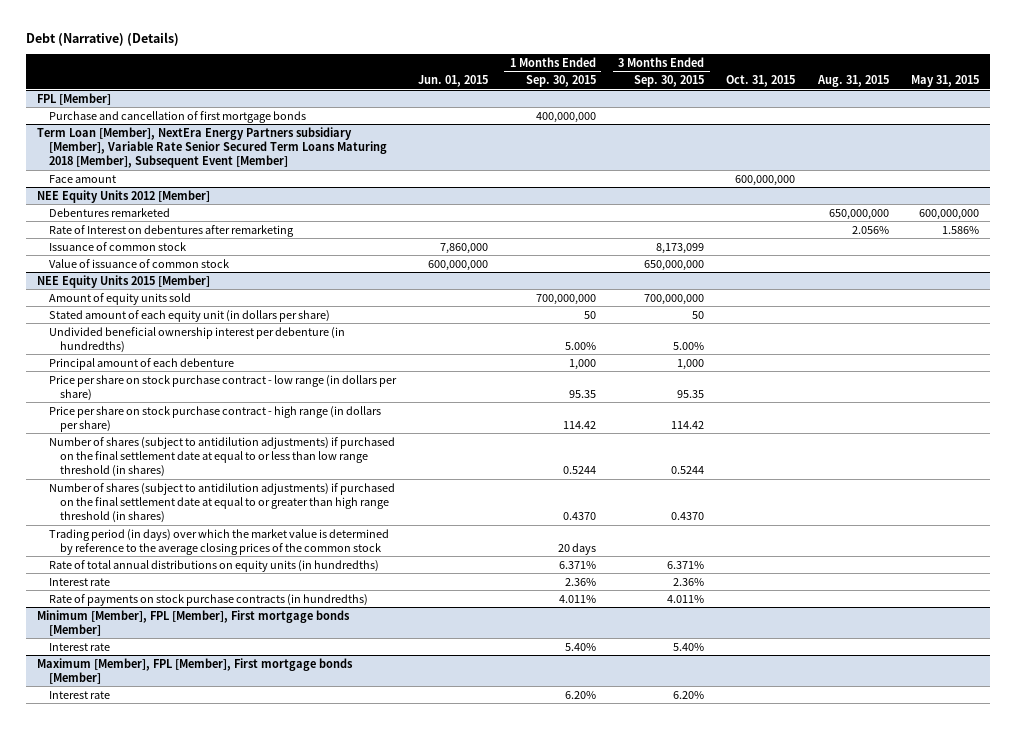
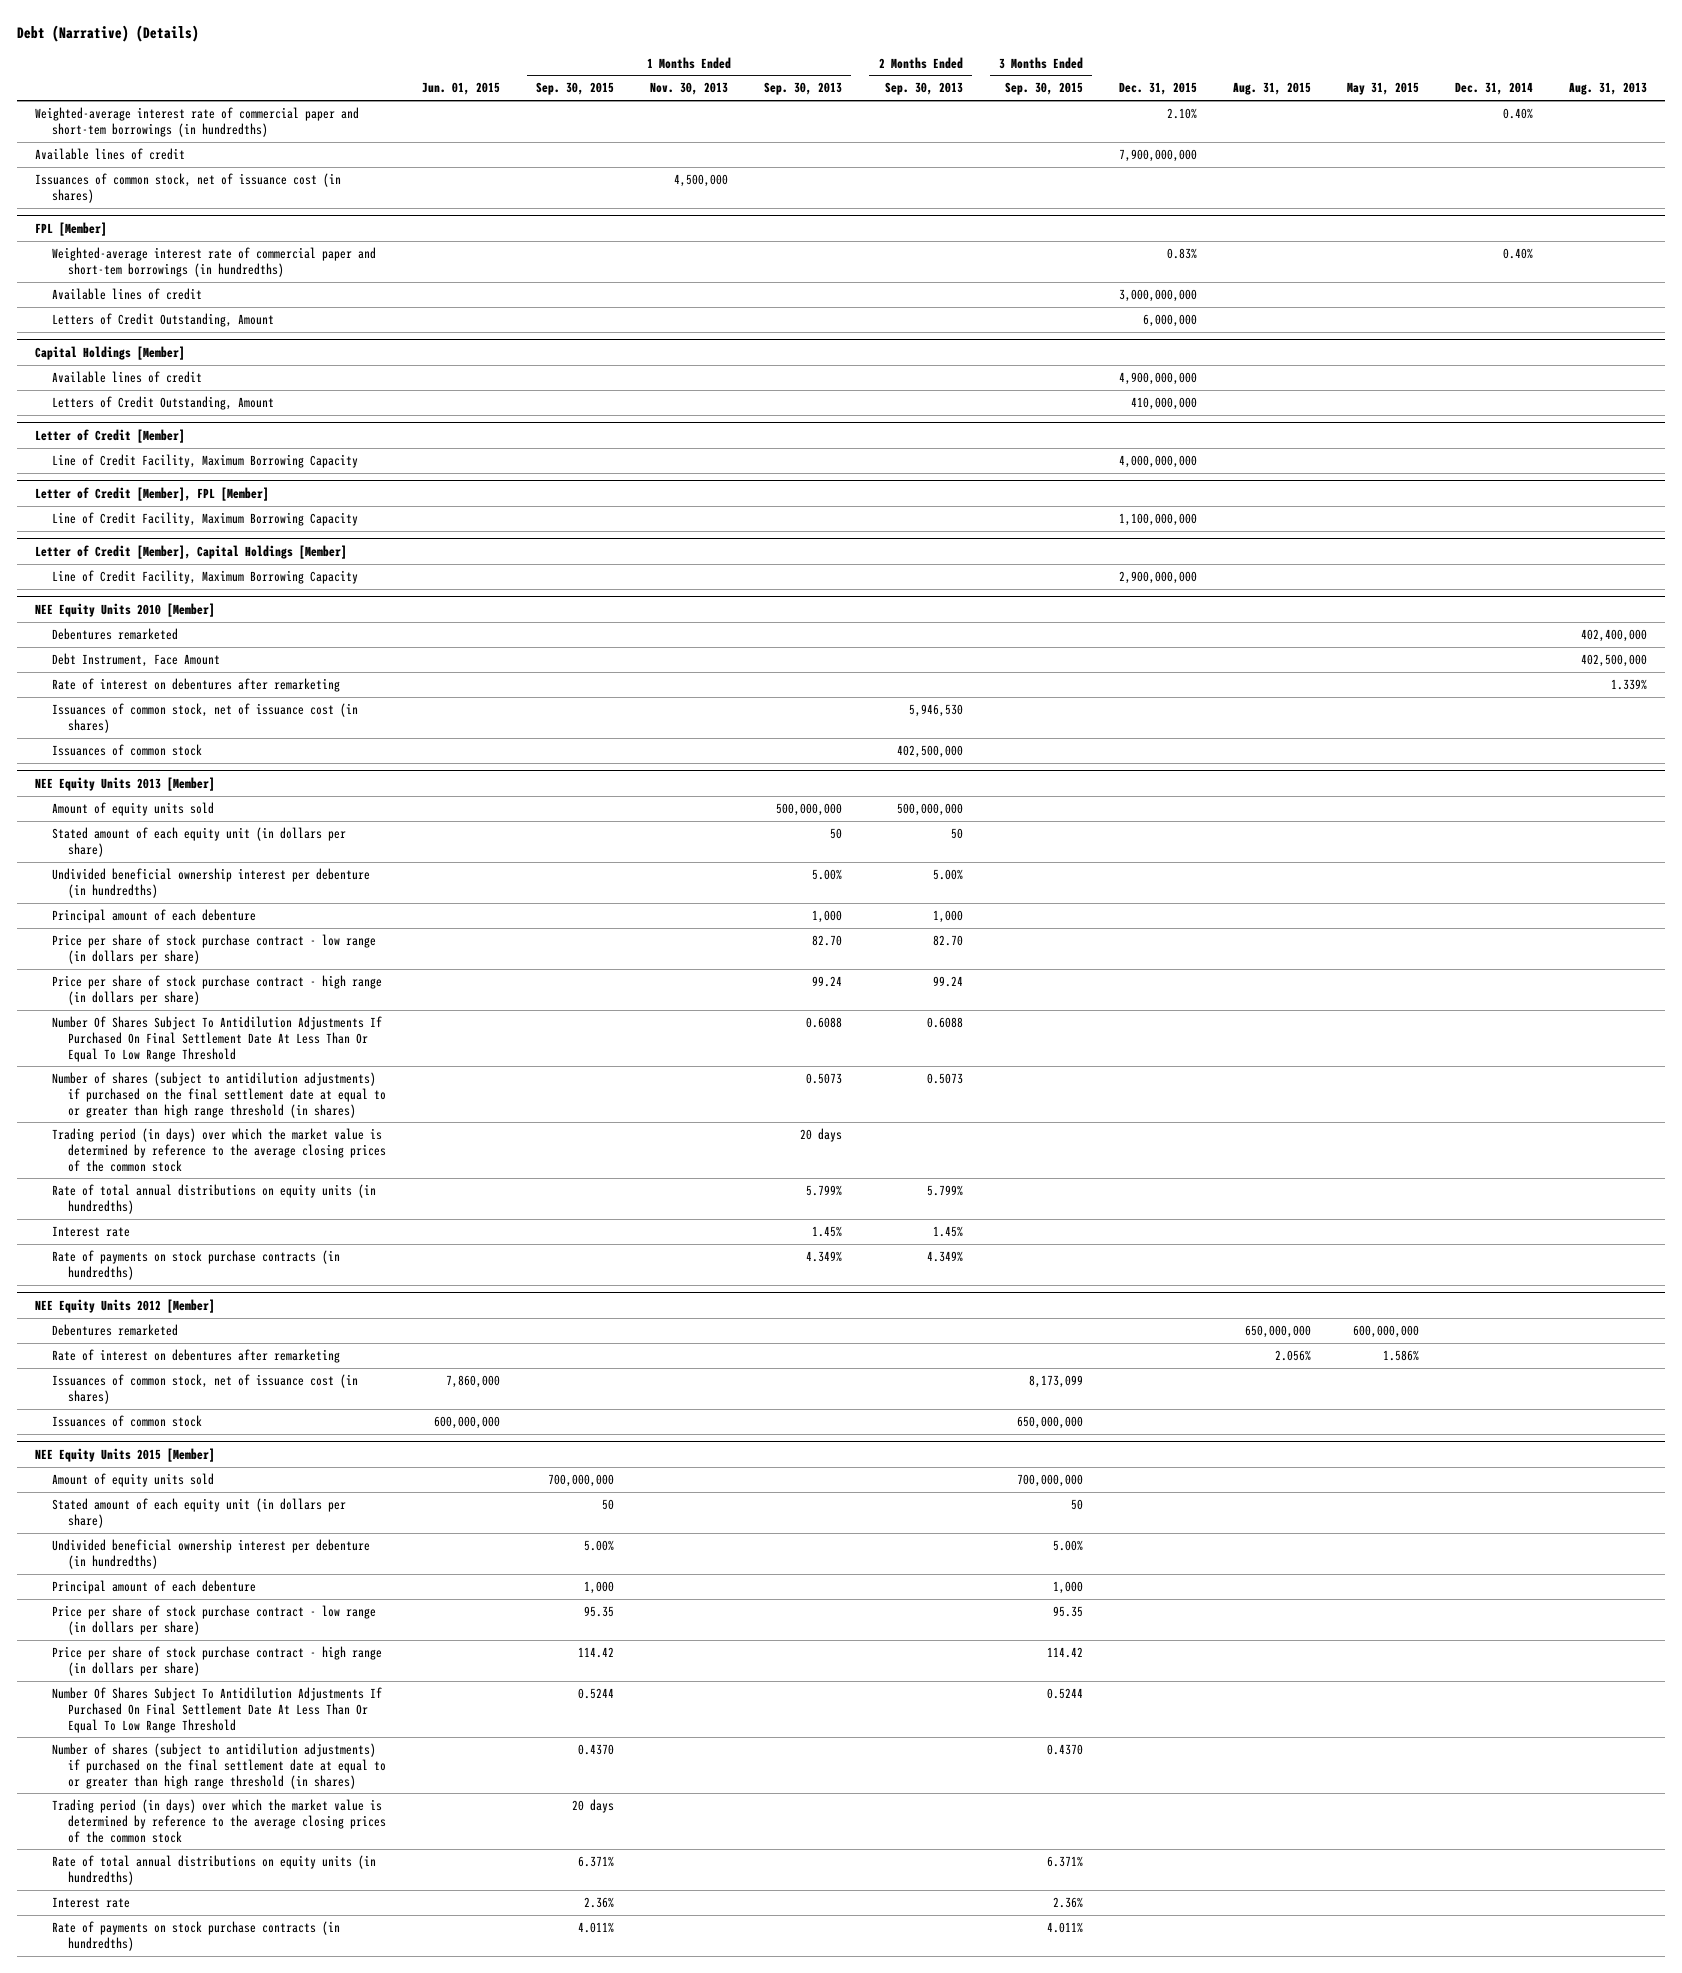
- | Jun. 01, 2015 | 1 Months Ended Sep. 30, 2015 | 3 Months Ended Sep. 30, 2015 | Oct. 31, 2015 | Aug. 31, 2015 | May 31, 2015
+ | Jun. 01, 2015 | 1 Months Ended Sep. 30, 2015 | 1 Months Ended Nov. 30, 2013 | 1 Months Ended Sep. 30, 2013 | 2 Months Ended Sep. 30, 2013 | 3 Months Ended Sep. 30, 2015 | Dec. 31, 2015 | Aug. 31, 2015 | May 31, 2015 | Dec. 31, 2014 | Aug. 31, 2013
+ Weighted-average interest rate of commercial paper and short-tem borrowings (in hundredths) | | | | | | | 2.10% | | | 0.40% |
+ Available lines of credit | | | | | | | 7,900,000,000 | | | |
+ Issuances of common stock, net of issuance cost (in shares) | | | 4,500,000 | | | | | | | |
@ FPL [Member]
- Purchase and cancellation of first mortgage bonds | | 400,000,000 | | | |
- Term Loan [Member], NextEra Energy Partners subsidiary [Member], Variable Rate Senior Secured Term Loans Maturing 2018 [Member], Subsequent Event [Member]
- Face amount | | | | 600,000,000 | |
@ FPL [Member]
+ Weighted-average interest rate of commercial paper and short-tem borrowings (in hundredths) | | | | | | | 0.83% | | | 0.40% |
+ Available lines of credit | | | | | | | 3,000,000,000 | | | |
+ Letters of Credit Outstanding, Amount | | | | | | | 6,000,000 | | | |
+ Capital Holdings [Member]
+ Available lines of credit | | | | | | | 4,900,000,000 | | | |
+ Letters of Credit Outstanding, Amount | | | | | | | 410,000,000 | | | |
+ Letter of Credit [Member]
+ Line of Credit Facility, Maximum Borrowing Capacity | | | | | | | 4,000,000,000 | | | |
+ Letter of Credit [Member], FPL [Member]
+ Line of Credit Facility, Maximum Borrowing Capacity | | | | | | | 1,100,000,000 | | | |
+ Letter of Credit [Member], Capital Holdings [Member]
+ Line of Credit Facility, Maximum Borrowing Capacity | | | | | | | 2,900,000,000 | | | |
+ NEE Equity Units 2010 [Member]
+ Debentures remarketed | | | | | | | | | | | 402,400,000
+ Debt Instrument, Face Amount | | | | | | | | | | | 402,500,000
+ Rate of interest on debentures after remarketing | | | | | | | | | | | 1.339%
+ Issuances of common stock, net of issuance cost (in shares) | | | | | 5,946,530 | | | | | |
+ Issuances of common stock | | | | | 402,500,000 | | | | | |
+ NEE Equity Units 2013 [Member]
+ Amount of equity units sold | | | | 500,000,000 | 500,000,000 | | | | | |
+ Stated amount of each equity unit (in dollars per share) | | | | 50 | 50 | | | | | |
+ Undivided beneficial ownership interest per debenture (in hundredths) | | | | 5.00% | 5.00% | | | | | |
+ Principal amount of each debenture | | | | 1,000 | 1,000 | | | | | |
+ Price per share of stock purchase contract - low range (in dollars per share) | | | | 82.70 | 82.70 | | | | | |
+ Price per share of stock purchase contract - high range (in dollars per share) | | | | 99.24 | 99.24 | | | | | |
+ Number Of Shares Subject To Antidilution Adjustments If Purchased On Final Settlement Date At Less Than Or Equal To Low Range Threshold | | | | 0.6088 | 0.6088 | | | | | |
+ Number of shares (subject to antidilution adjustments) if purchased on the final settlement date at equal to or greater than high range threshold (in shares) | | | | 0.5073 | 0.5073 | | | | | |
+ Trading period (in days) over which the market value is determined by reference to the average closing prices of the common stock | | | | 20 days | | | | | | |
+ Rate of total annual distributions on equity units (in hundredths) | | | | 5.799% | 5.799% | | | | | |
+ Interest rate | | | | 1.45% | 1.45% | | | | | |
+ Rate of payments on stock purchase contracts (in hundredths) | | | | 4.349% | 4.349% | | | | | |
@ NEE Equity Units 2012 [Member]
- Rate of Interest on debentures after remarketing | | | | | 2.056% | 1.586%
- Issuance of common stock | 7,860,000 | | 8,173,099 | | |
- Value of issuance of common stock | 600,000,000 | | 650,000,000 | | |
+ Rate of interest on debentures after remarketing | | | | | | | | 2.056% | 1.586% | |
+ Issuances of common stock, net of issuance cost (in shares) | 7,860,000 | | | | | 8,173,099 | | | | |
+ Issuances of common stock | 600,000,000 | | | | | 650,000,000 | | | | |
@ NEE Equity Units 2015 [Member]
- Price per share on stock purchase contract - low range (in dollars per share) | | 95.35 | 95.35 | | |
- Price per share on stock purchase contract - high range (in dollars per share) | | 114.42 | 114.42 | | |
- Number of shares (subject to antidilution adjustments) if purchased on the final settlement date at equal to or less than low range threshold (in shares) | | 0.5244 | 0.5244 | | |
+ Price per share of stock purchase contract - low range (in dollars per share) | | 95.35 | | | | 95.35 | | | | |
+ Price per share of stock purchase contract - high range (in dollars per share) | | 114.42 | | | | 114.42 | | | | |
+ Number Of Shares Subject To Antidilution Adjustments If Purchased On Final Settlement Date At Less Than Or Equal To Low Range Threshold | | 0.5244 | | | | 0.5244 | | | | |
- Minimum [Member], FPL [Member], First mortgage bonds [Member]
- Interest rate | | 5.40% | 5.40% | | |
- Maximum [Member], FPL [Member], First mortgage bonds [Member]
- Interest rate | | 6.20% | 6.20% | | |

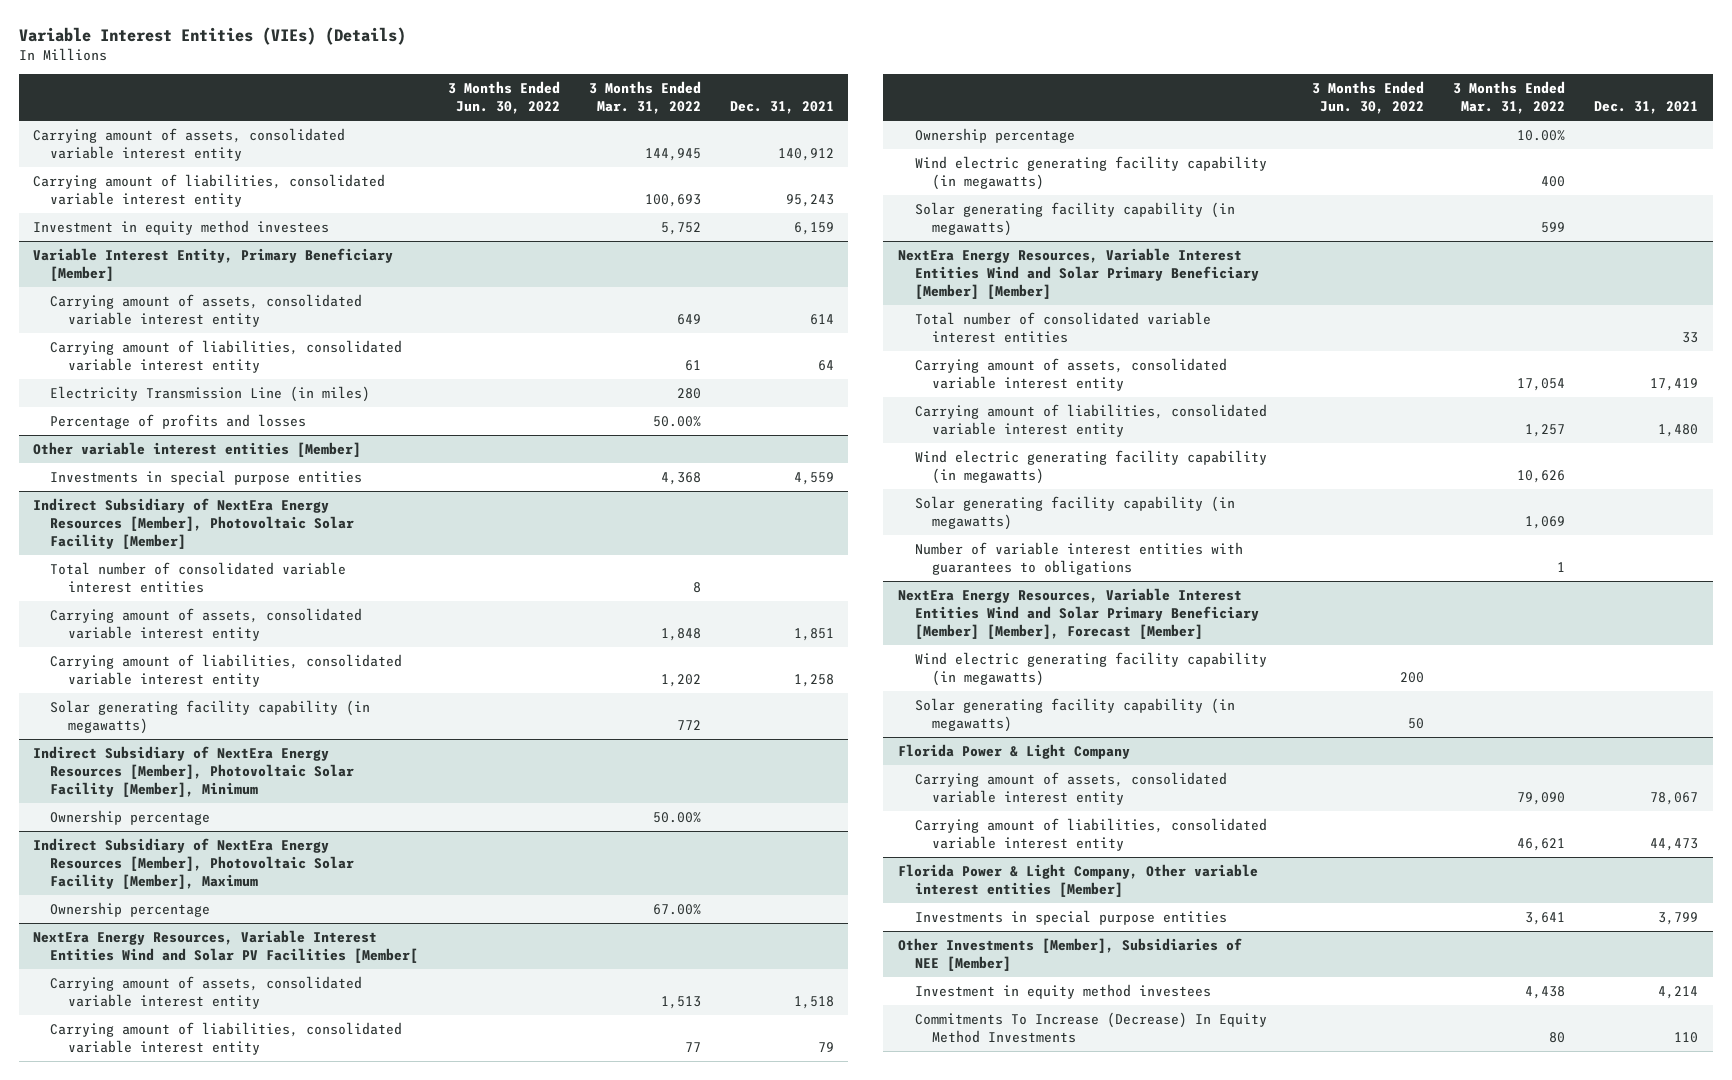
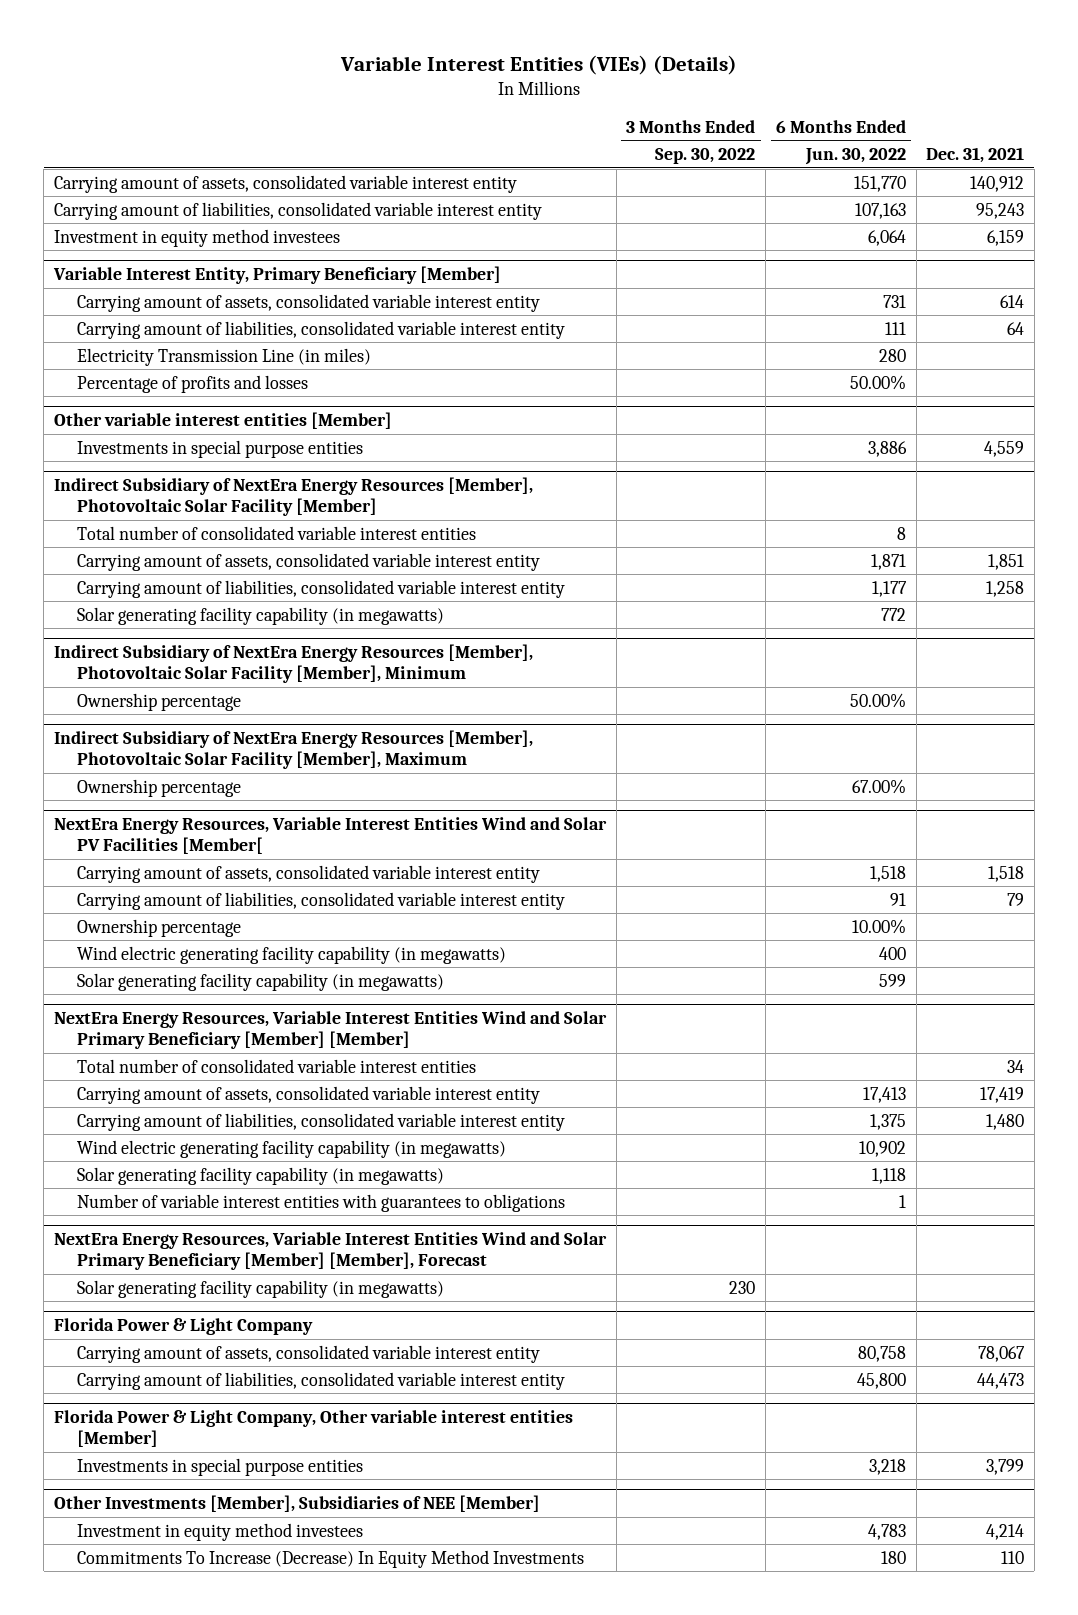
- | 3 Months Ended Jun. 30, 2022 | 3 Months Ended Mar. 31, 2022 | Dec. 31, 2021
+ | 3 Months Ended Sep. 30, 2022 | 6 Months Ended Jun. 30, 2022 | Dec. 31, 2021
@ NextEra Energy Resources, Variable Interest Entities Wind and Solar Primary Beneficiary [Member] [Member]
- Total number of consolidated variable interest entities | | | 33
+ Total number of consolidated variable interest entities | | | 34
- NextEra Energy Resources, Variable Interest Entities Wind and Solar Primary Beneficiary [Member] [Member], Forecast [Member]
- Wind electric generating facility capability (in megawatts) | 200 | |
+ NextEra Energy Resources, Variable Interest Entities Wind and Solar Primary Beneficiary [Member] [Member], Forecast

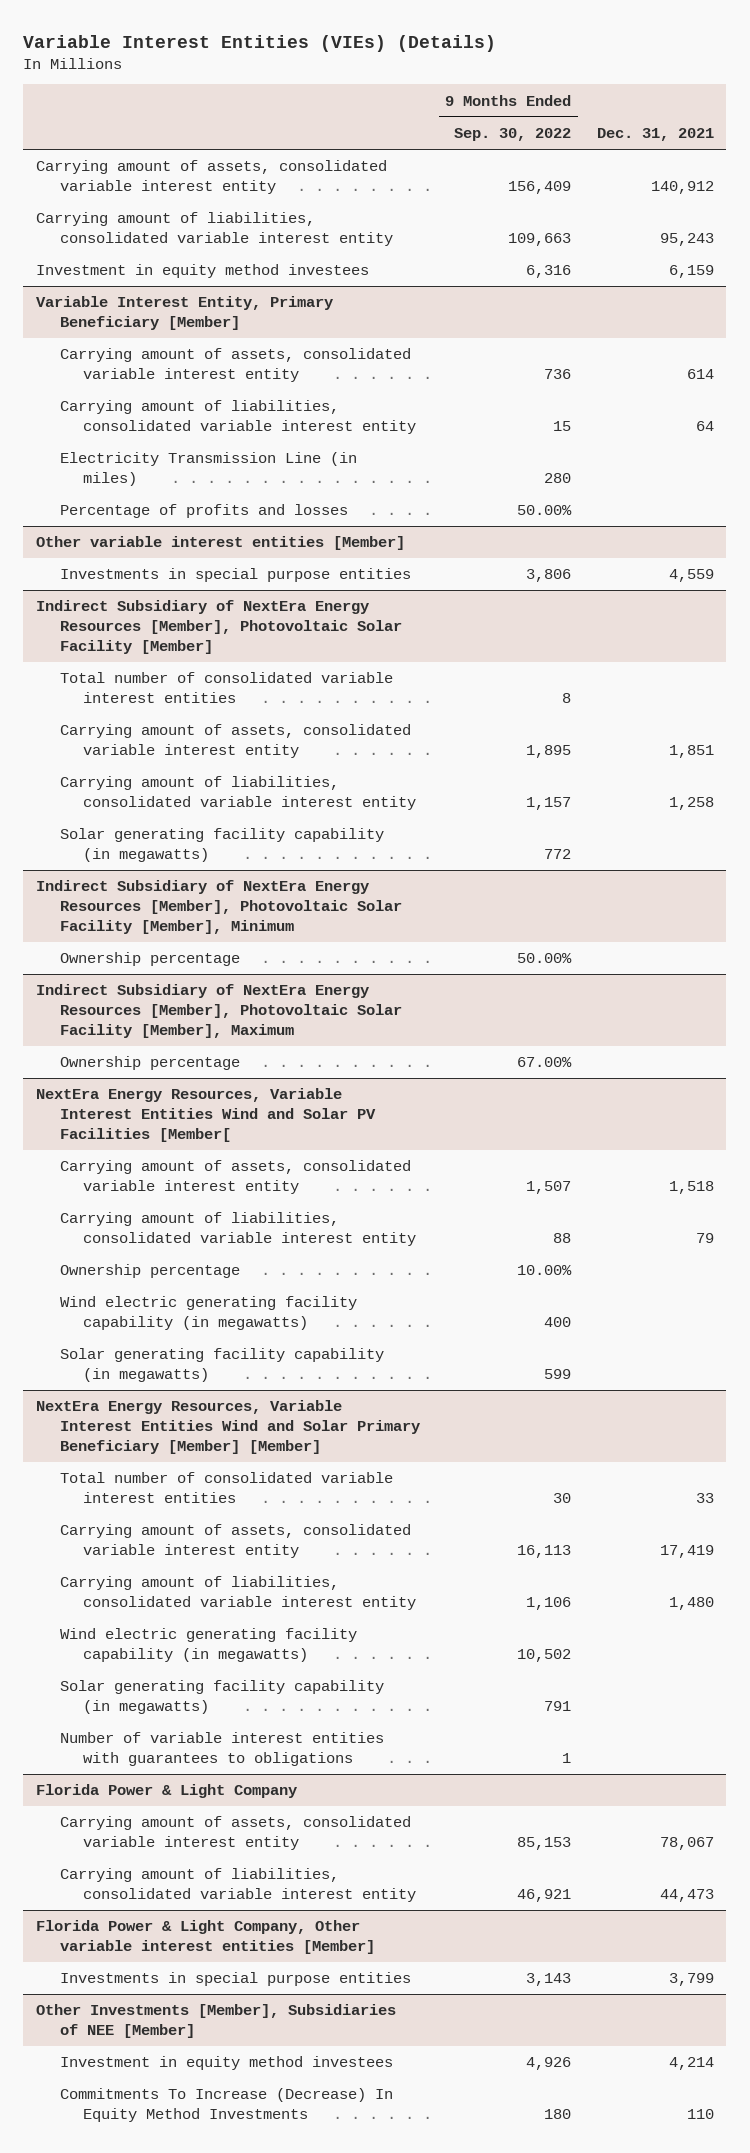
- | 3 Months Ended Sep. 30, 2022 | 6 Months Ended Jun. 30, 2022 | Dec. 31, 2021
+ | 9 Months Ended Sep. 30, 2022 | Dec. 31, 2021
@ NextEra Energy Resources, Variable Interest Entities Wind and Solar Primary Beneficiary [Member] [Member]
- Total number of consolidated variable interest entities | | | 34
+ Total number of consolidated variable interest entities | 30 | 33
- NextEra Energy Resources, Variable Interest Entities Wind and Solar Primary Beneficiary [Member] [Member], Forecast
- Solar generating facility capability (in megawatts) | 230 | |

